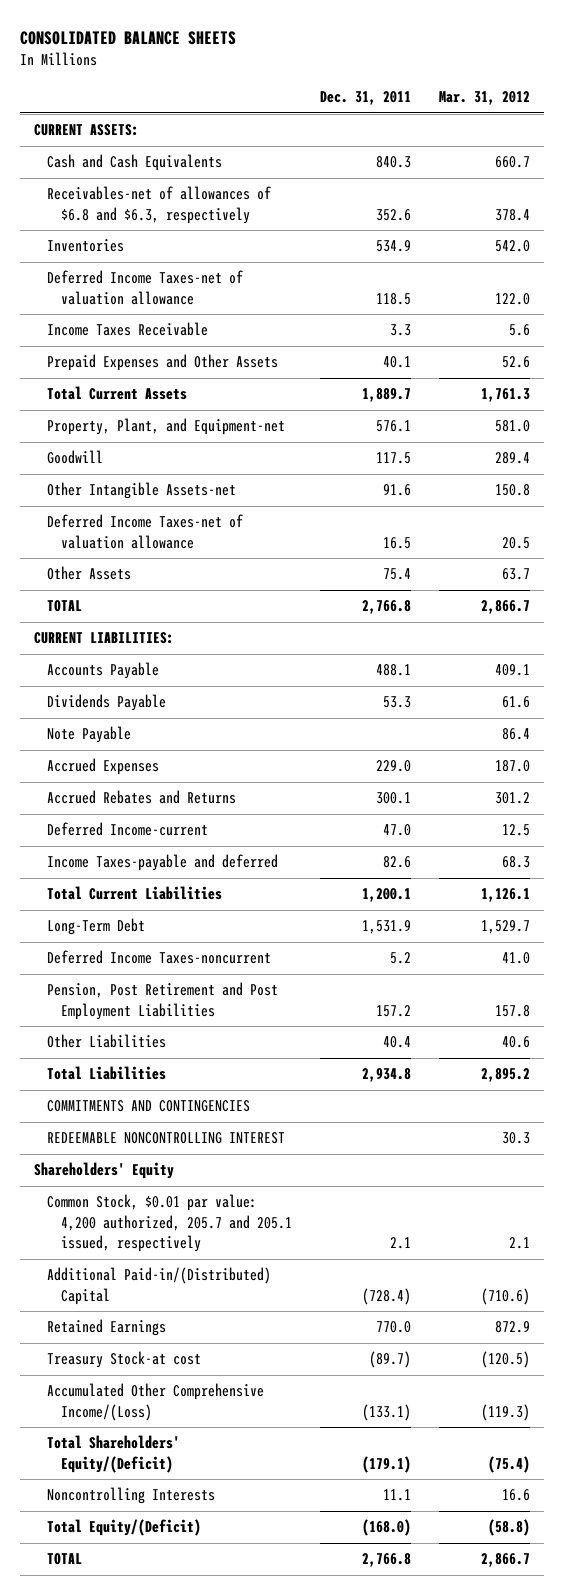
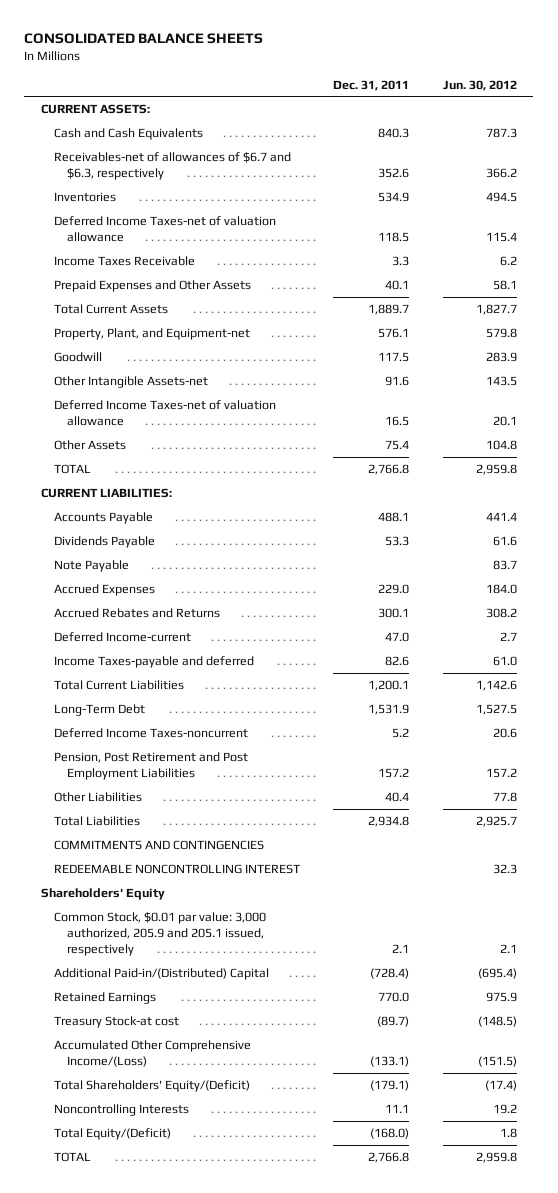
- | Dec. 31, 2011 | Mar. 31, 2012
+ | Dec. 31, 2011 | Jun. 30, 2012
- Receivables-net of allowances of $6.8 and $6.3, respectively | 352.6 | 378.4
+ Receivables-net of allowances of $6.7 and $6.3, respectively | 352.6 | 366.2
- Common Stock, $0.01 par value: 4,200 authorized, 205.7 and 205.1 issued, respectively | 2.1 | 2.1
+ Common Stock, $0.01 par value: 3,000 authorized, 205.9 and 205.1 issued, respectively | 2.1 | 2.1

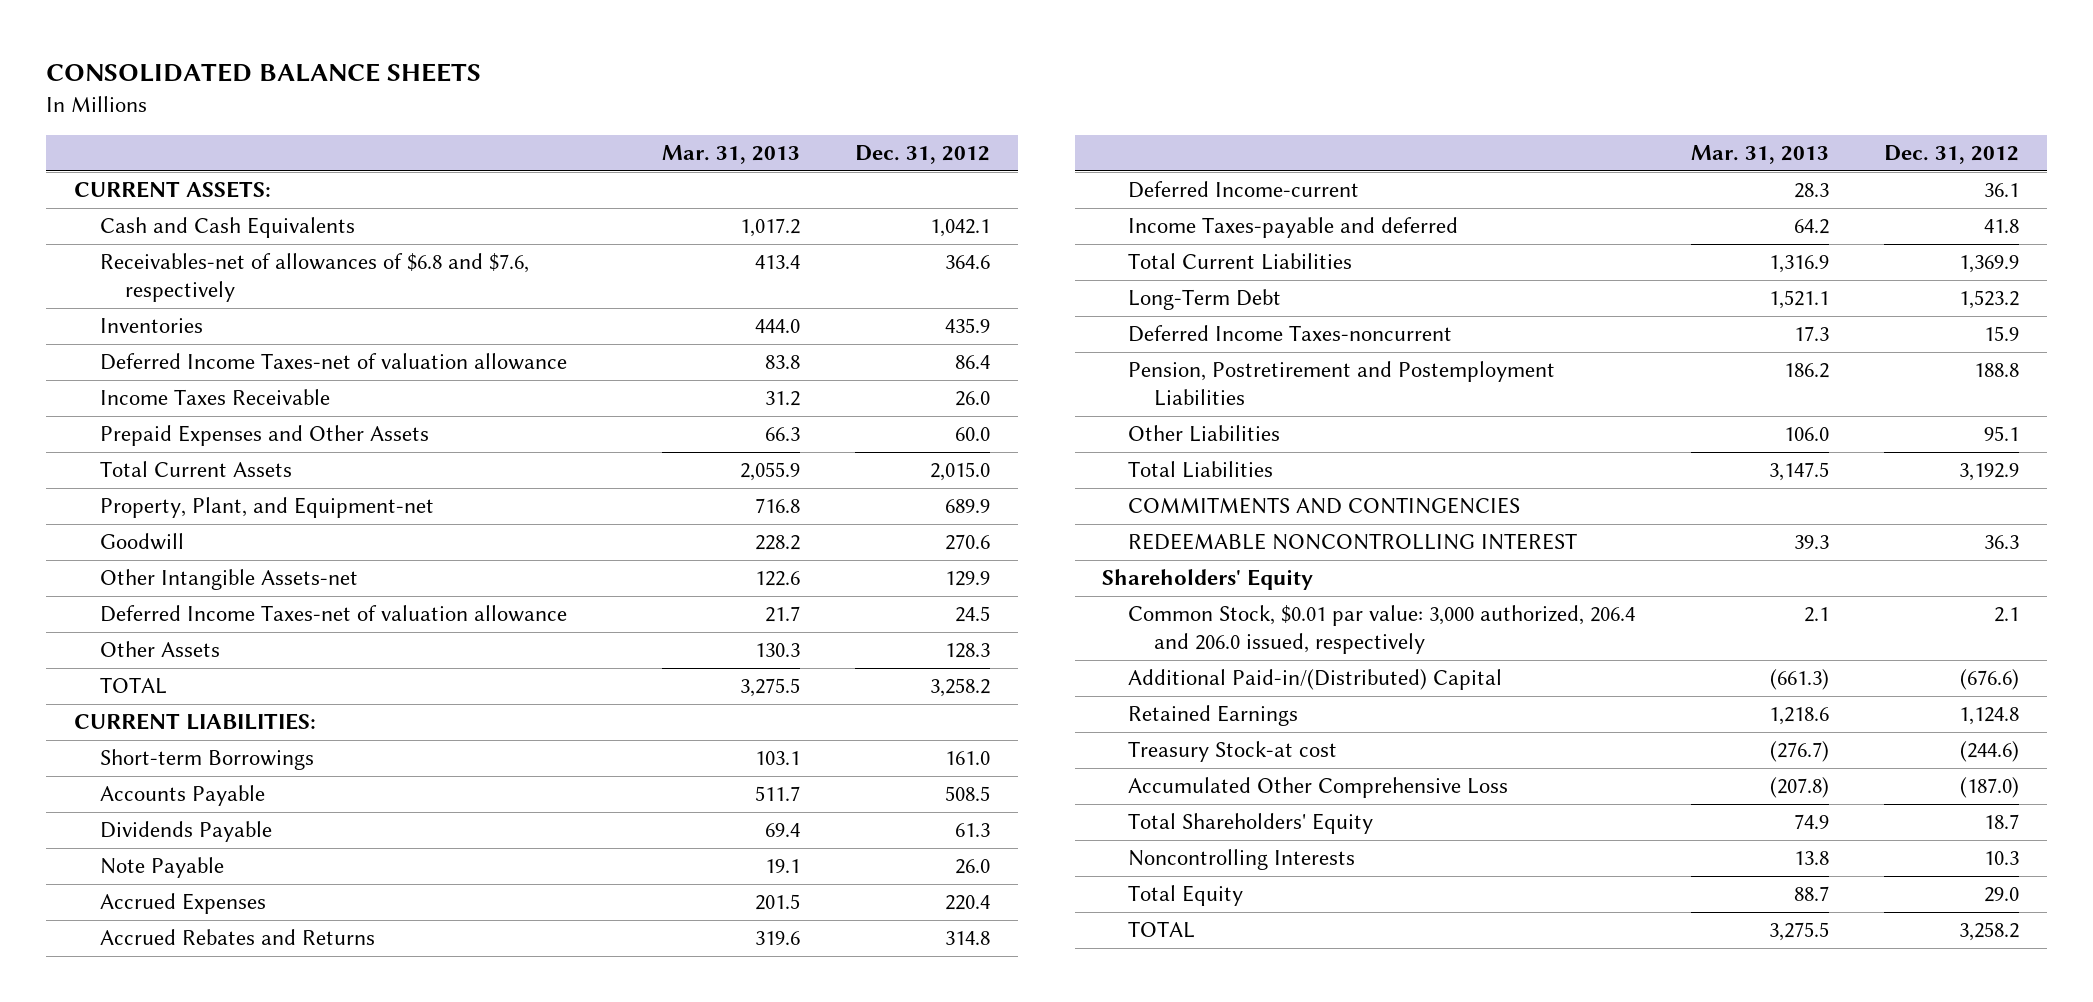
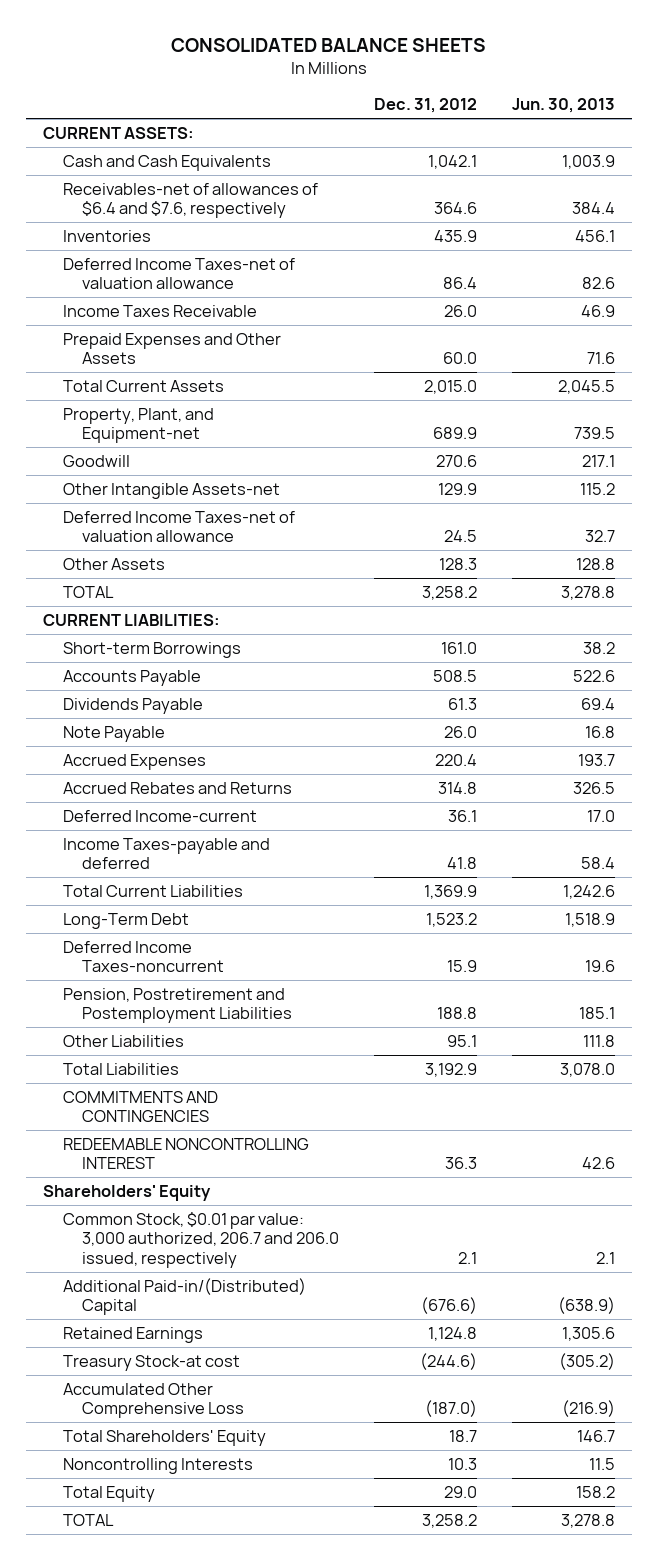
- | Mar. 31, 2013 | Dec. 31, 2012
+ | Dec. 31, 2012 | Jun. 30, 2013
- Receivables-net of allowances of $6.8 and $7.6, respectively | 413.4 | 364.6
+ Receivables-net of allowances of $6.4 and $7.6, respectively | 364.6 | 384.4
- Common Stock, $0.01 par value: 3,000 authorized, 206.4 and 206.0 issued, respectively | 2.1 | 2.1
+ Common Stock, $0.01 par value: 3,000 authorized, 206.7 and 206.0 issued, respectively | 2.1 | 2.1

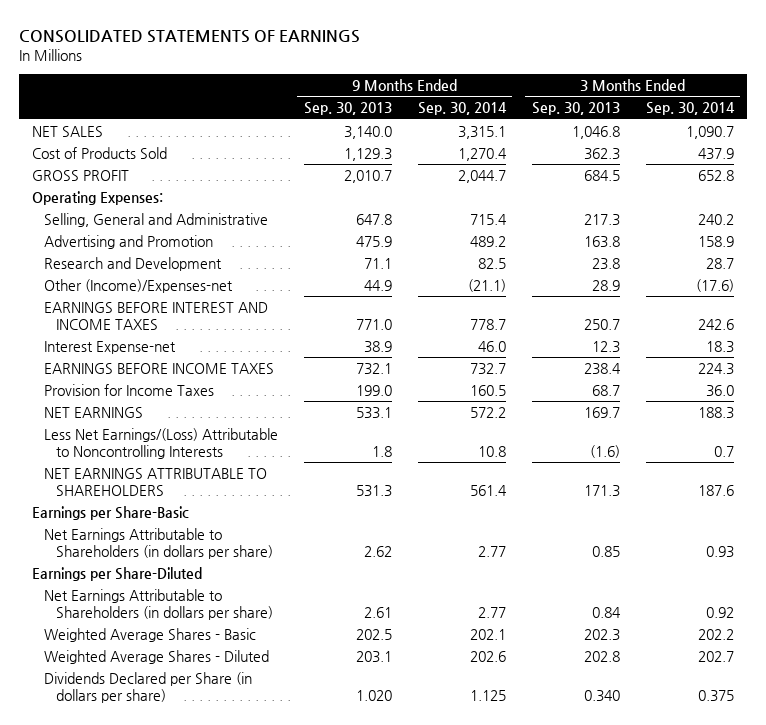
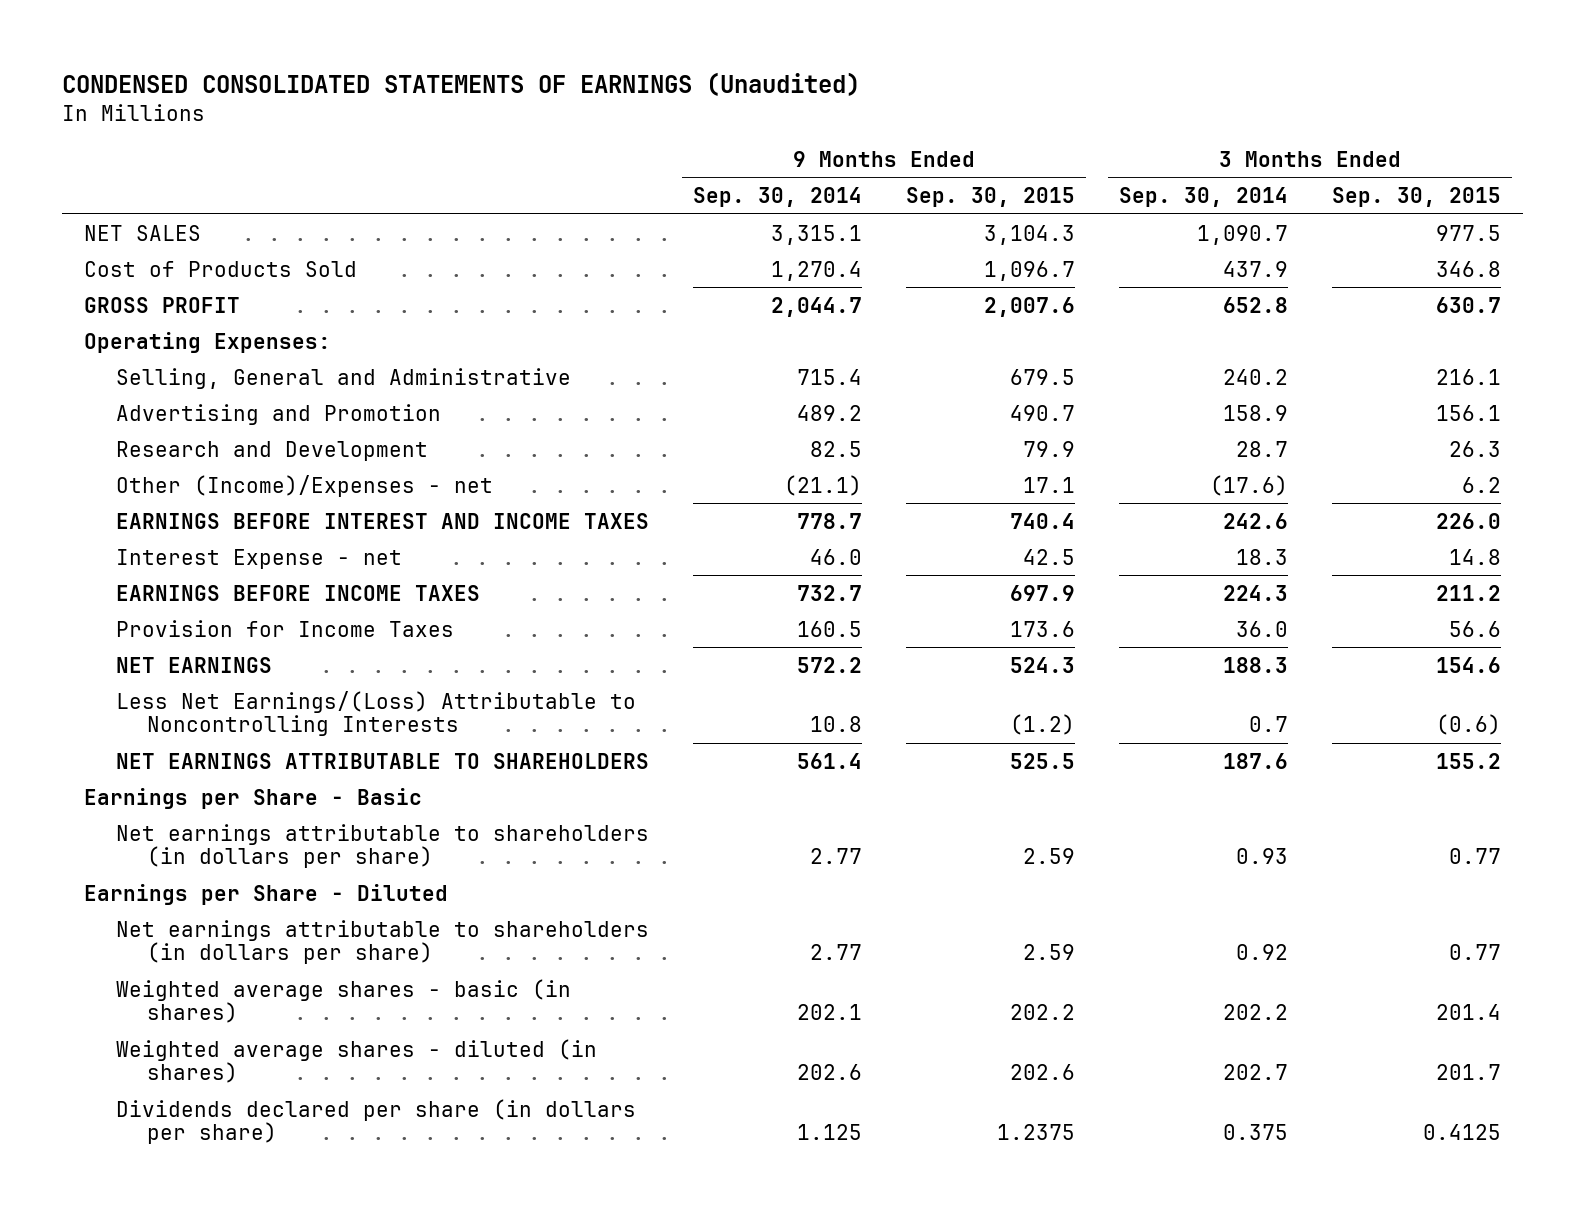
- CONSOLIDATED STATEMENTS OF EARNINGS
+ CONDENSED CONSOLIDATED STATEMENTS OF EARNINGS (Unaudited)
- | 9 Months Ended Sep. 30, 2013 | 9 Months Ended Sep. 30, 2014 | 3 Months Ended Sep. 30, 2013 | 3 Months Ended Sep. 30, 2014
+ | 9 Months Ended Sep. 30, 2014 | 9 Months Ended Sep. 30, 2015 | 3 Months Ended Sep. 30, 2014 | 3 Months Ended Sep. 30, 2015
- Other (Income)/Expenses-net | 44.9 | (21.1) | 28.9 | (17.6)
+ Other (Income)/Expenses - net | (21.1) | 17.1 | (17.6) | 6.2
- Interest Expense-net | 38.9 | 46.0 | 12.3 | 18.3
+ Interest Expense - net | 46.0 | 42.5 | 18.3 | 14.8
- Earnings per Share-Basic
- Net Earnings Attributable to Shareholders (in dollars per share) | 2.62 | 2.77 | 0.85 | 0.93
- Earnings per Share-Diluted
- Net Earnings Attributable to Shareholders (in dollars per share) | 2.61 | 2.77 | 0.84 | 0.92
- Weighted Average Shares - Basic | 202.5 | 202.1 | 202.3 | 202.2
- Weighted Average Shares - Diluted | 203.1 | 202.6 | 202.8 | 202.7
- Dividends Declared per Share (in dollars per share) | 1.020 | 1.125 | 0.340 | 0.375
+ Earnings per Share - Basic
+ Net earnings attributable to shareholders (in dollars per share) | 2.77 | 2.59 | 0.93 | 0.77
+ Earnings per Share - Diluted
+ Net earnings attributable to shareholders (in dollars per share) | 2.77 | 2.59 | 0.92 | 0.77
+ Weighted average shares - basic (in shares) | 202.1 | 202.2 | 202.2 | 201.4
+ Weighted average shares - diluted (in shares) | 202.6 | 202.6 | 202.7 | 201.7
+ Dividends declared per share (in dollars per share) | 1.125 | 1.2375 | 0.375 | 0.4125

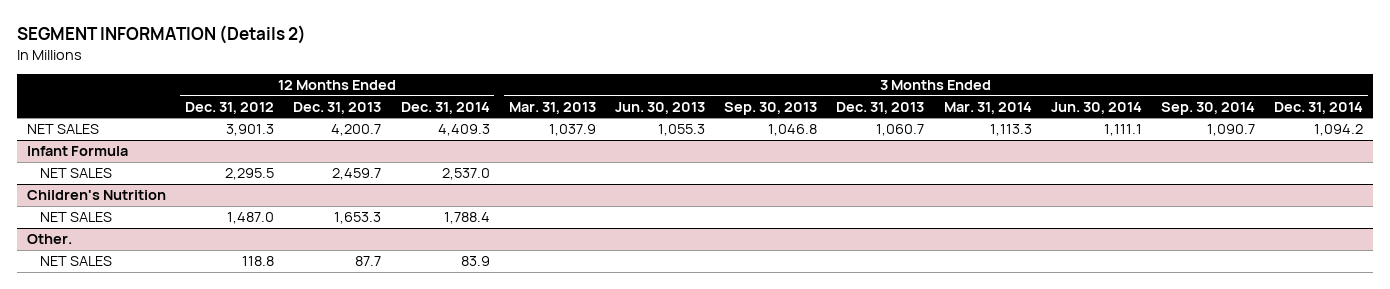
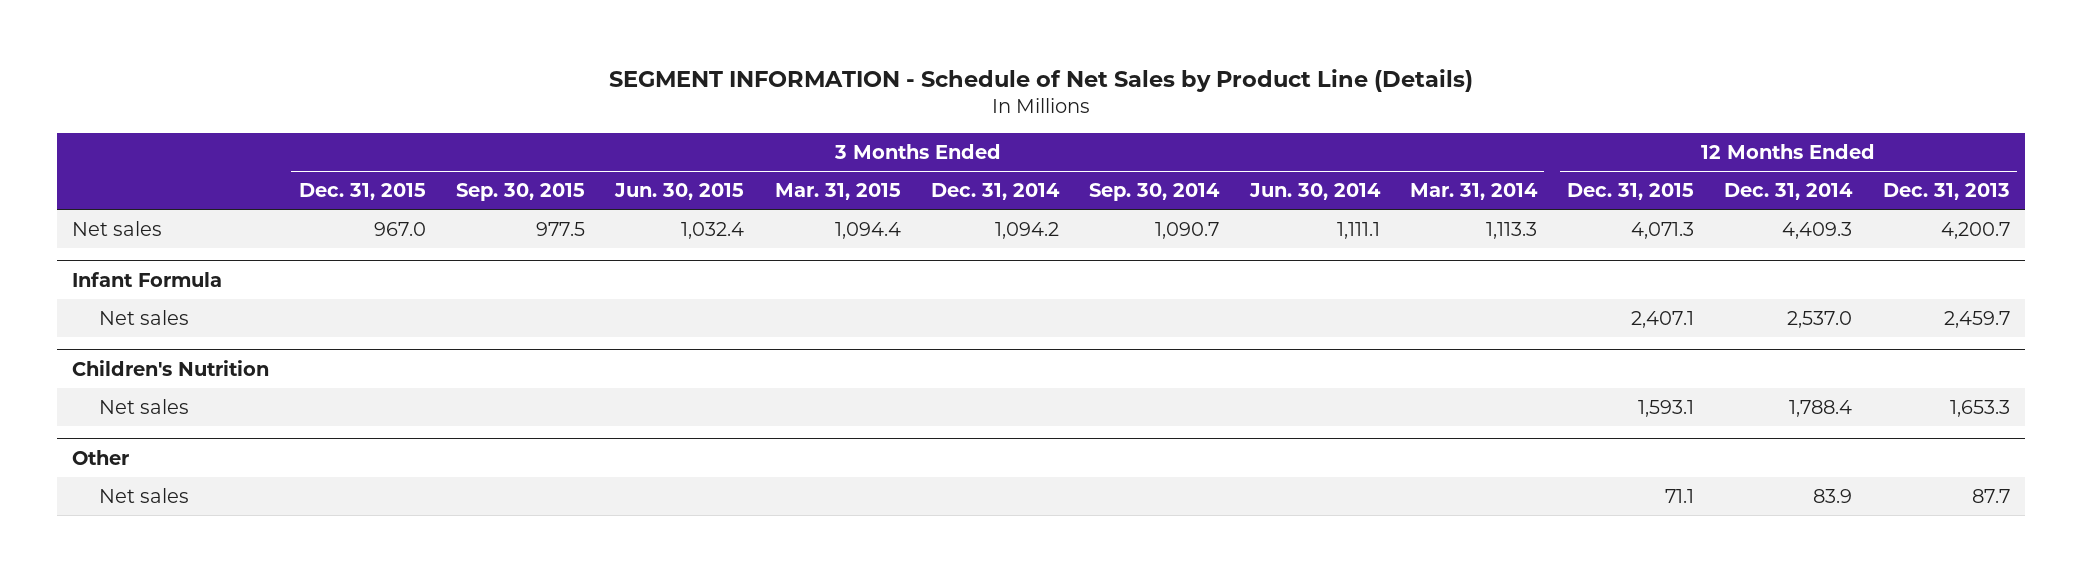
- SEGMENT INFORMATION (Details 2)
+ SEGMENT INFORMATION - Schedule of Net Sales by Product Line (Details)
- | 12 Months Ended Dec. 31, 2012 | 12 Months Ended Dec. 31, 2013 | 12 Months Ended Dec. 31, 2014 | 3 Months Ended Mar. 31, 2013 | 3 Months Ended Jun. 30, 2013 | 3 Months Ended Sep. 30, 2013 | 3 Months Ended Dec. 31, 2013 | 3 Months Ended Mar. 31, 2014 | 3 Months Ended Jun. 30, 2014 | 3 Months Ended Sep. 30, 2014 | 3 Months Ended Dec. 31, 2014
+ | 3 Months Ended Dec. 31, 2015 | 3 Months Ended Sep. 30, 2015 | 3 Months Ended Jun. 30, 2015 | 3 Months Ended Mar. 31, 2015 | 3 Months Ended Dec. 31, 2014 | 3 Months Ended Sep. 30, 2014 | 3 Months Ended Jun. 30, 2014 | 3 Months Ended Mar. 31, 2014 | 12 Months Ended Dec. 31, 2015 | 12 Months Ended Dec. 31, 2014 | 12 Months Ended Dec. 31, 2013
- NET SALES | 3,901.3 | 4,200.7 | 4,409.3 | 1,037.9 | 1,055.3 | 1,046.8 | 1,060.7 | 1,113.3 | 1,111.1 | 1,090.7 | 1,094.2
+ Net sales | 967.0 | 977.5 | 1,032.4 | 1,094.4 | 1,094.2 | 1,090.7 | 1,111.1 | 1,113.3 | 4,071.3 | 4,409.3 | 4,200.7
@ Infant Formula
- NET SALES | 2,295.5 | 2,459.7 | 2,537.0 | | | | | | | |
+ Net sales | | | | | | | | | 2,407.1 | 2,537.0 | 2,459.7
@ Children's Nutrition
- NET SALES | 1,487.0 | 1,653.3 | 1,788.4 | | | | | | | |
- Other.
- NET SALES | 118.8 | 87.7 | 83.9 | | | | | | | |
@ Children's Nutrition
+ Net sales | | | | | | | | | 1,593.1 | 1,788.4 | 1,653.3
+ Other
+ Net sales | | | | | | | | | 71.1 | 83.9 | 87.7

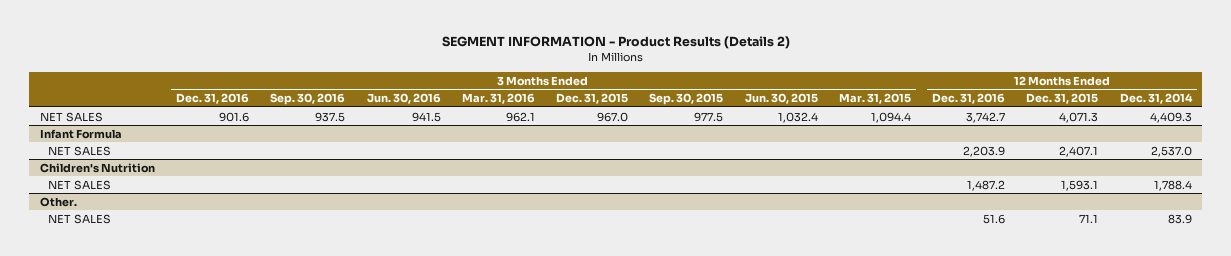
- SEGMENT INFORMATION - Schedule of Net Sales by Product Line (Details)
+ SEGMENT INFORMATION - Product Results (Details 2)
- | 3 Months Ended Dec. 31, 2015 | 3 Months Ended Sep. 30, 2015 | 3 Months Ended Jun. 30, 2015 | 3 Months Ended Mar. 31, 2015 | 3 Months Ended Dec. 31, 2014 | 3 Months Ended Sep. 30, 2014 | 3 Months Ended Jun. 30, 2014 | 3 Months Ended Mar. 31, 2014 | 12 Months Ended Dec. 31, 2015 | 12 Months Ended Dec. 31, 2014 | 12 Months Ended Dec. 31, 2013
+ | 3 Months Ended Dec. 31, 2016 | 3 Months Ended Sep. 30, 2016 | 3 Months Ended Jun. 30, 2016 | 3 Months Ended Mar. 31, 2016 | 3 Months Ended Dec. 31, 2015 | 3 Months Ended Sep. 30, 2015 | 3 Months Ended Jun. 30, 2015 | 3 Months Ended Mar. 31, 2015 | 12 Months Ended Dec. 31, 2016 | 12 Months Ended Dec. 31, 2015 | 12 Months Ended Dec. 31, 2014
- Net sales | 967.0 | 977.5 | 1,032.4 | 1,094.4 | 1,094.2 | 1,090.7 | 1,111.1 | 1,113.3 | 4,071.3 | 4,409.3 | 4,200.7
+ NET SALES | 901.6 | 937.5 | 941.5 | 962.1 | 967.0 | 977.5 | 1,032.4 | 1,094.4 | 3,742.7 | 4,071.3 | 4,409.3
@ Infant Formula
- Net sales | | | | | | | | | 2,407.1 | 2,537.0 | 2,459.7
+ NET SALES | | | | | | | | | 2,203.9 | 2,407.1 | 2,537.0
@ Children's Nutrition
- Net sales | | | | | | | | | 1,593.1 | 1,788.4 | 1,653.3
- Other
- Net sales | | | | | | | | | 71.1 | 83.9 | 87.7
@ Children's Nutrition
+ NET SALES | | | | | | | | | 1,487.2 | 1,593.1 | 1,788.4
+ Other.
+ NET SALES | | | | | | | | | 51.6 | 71.1 | 83.9

